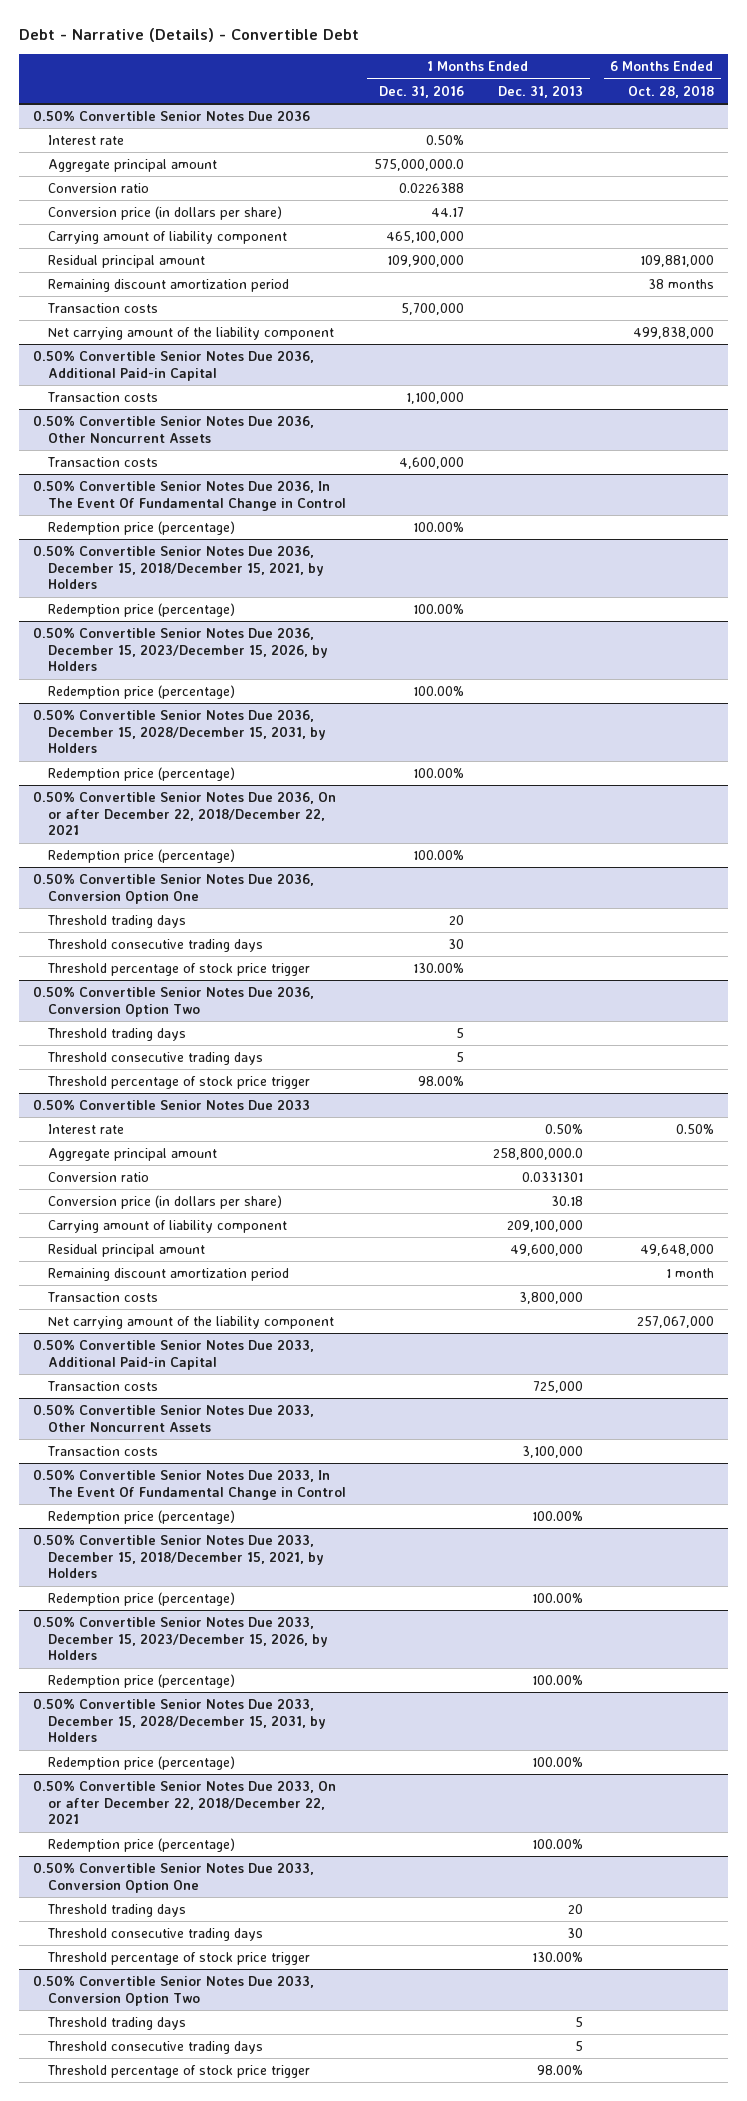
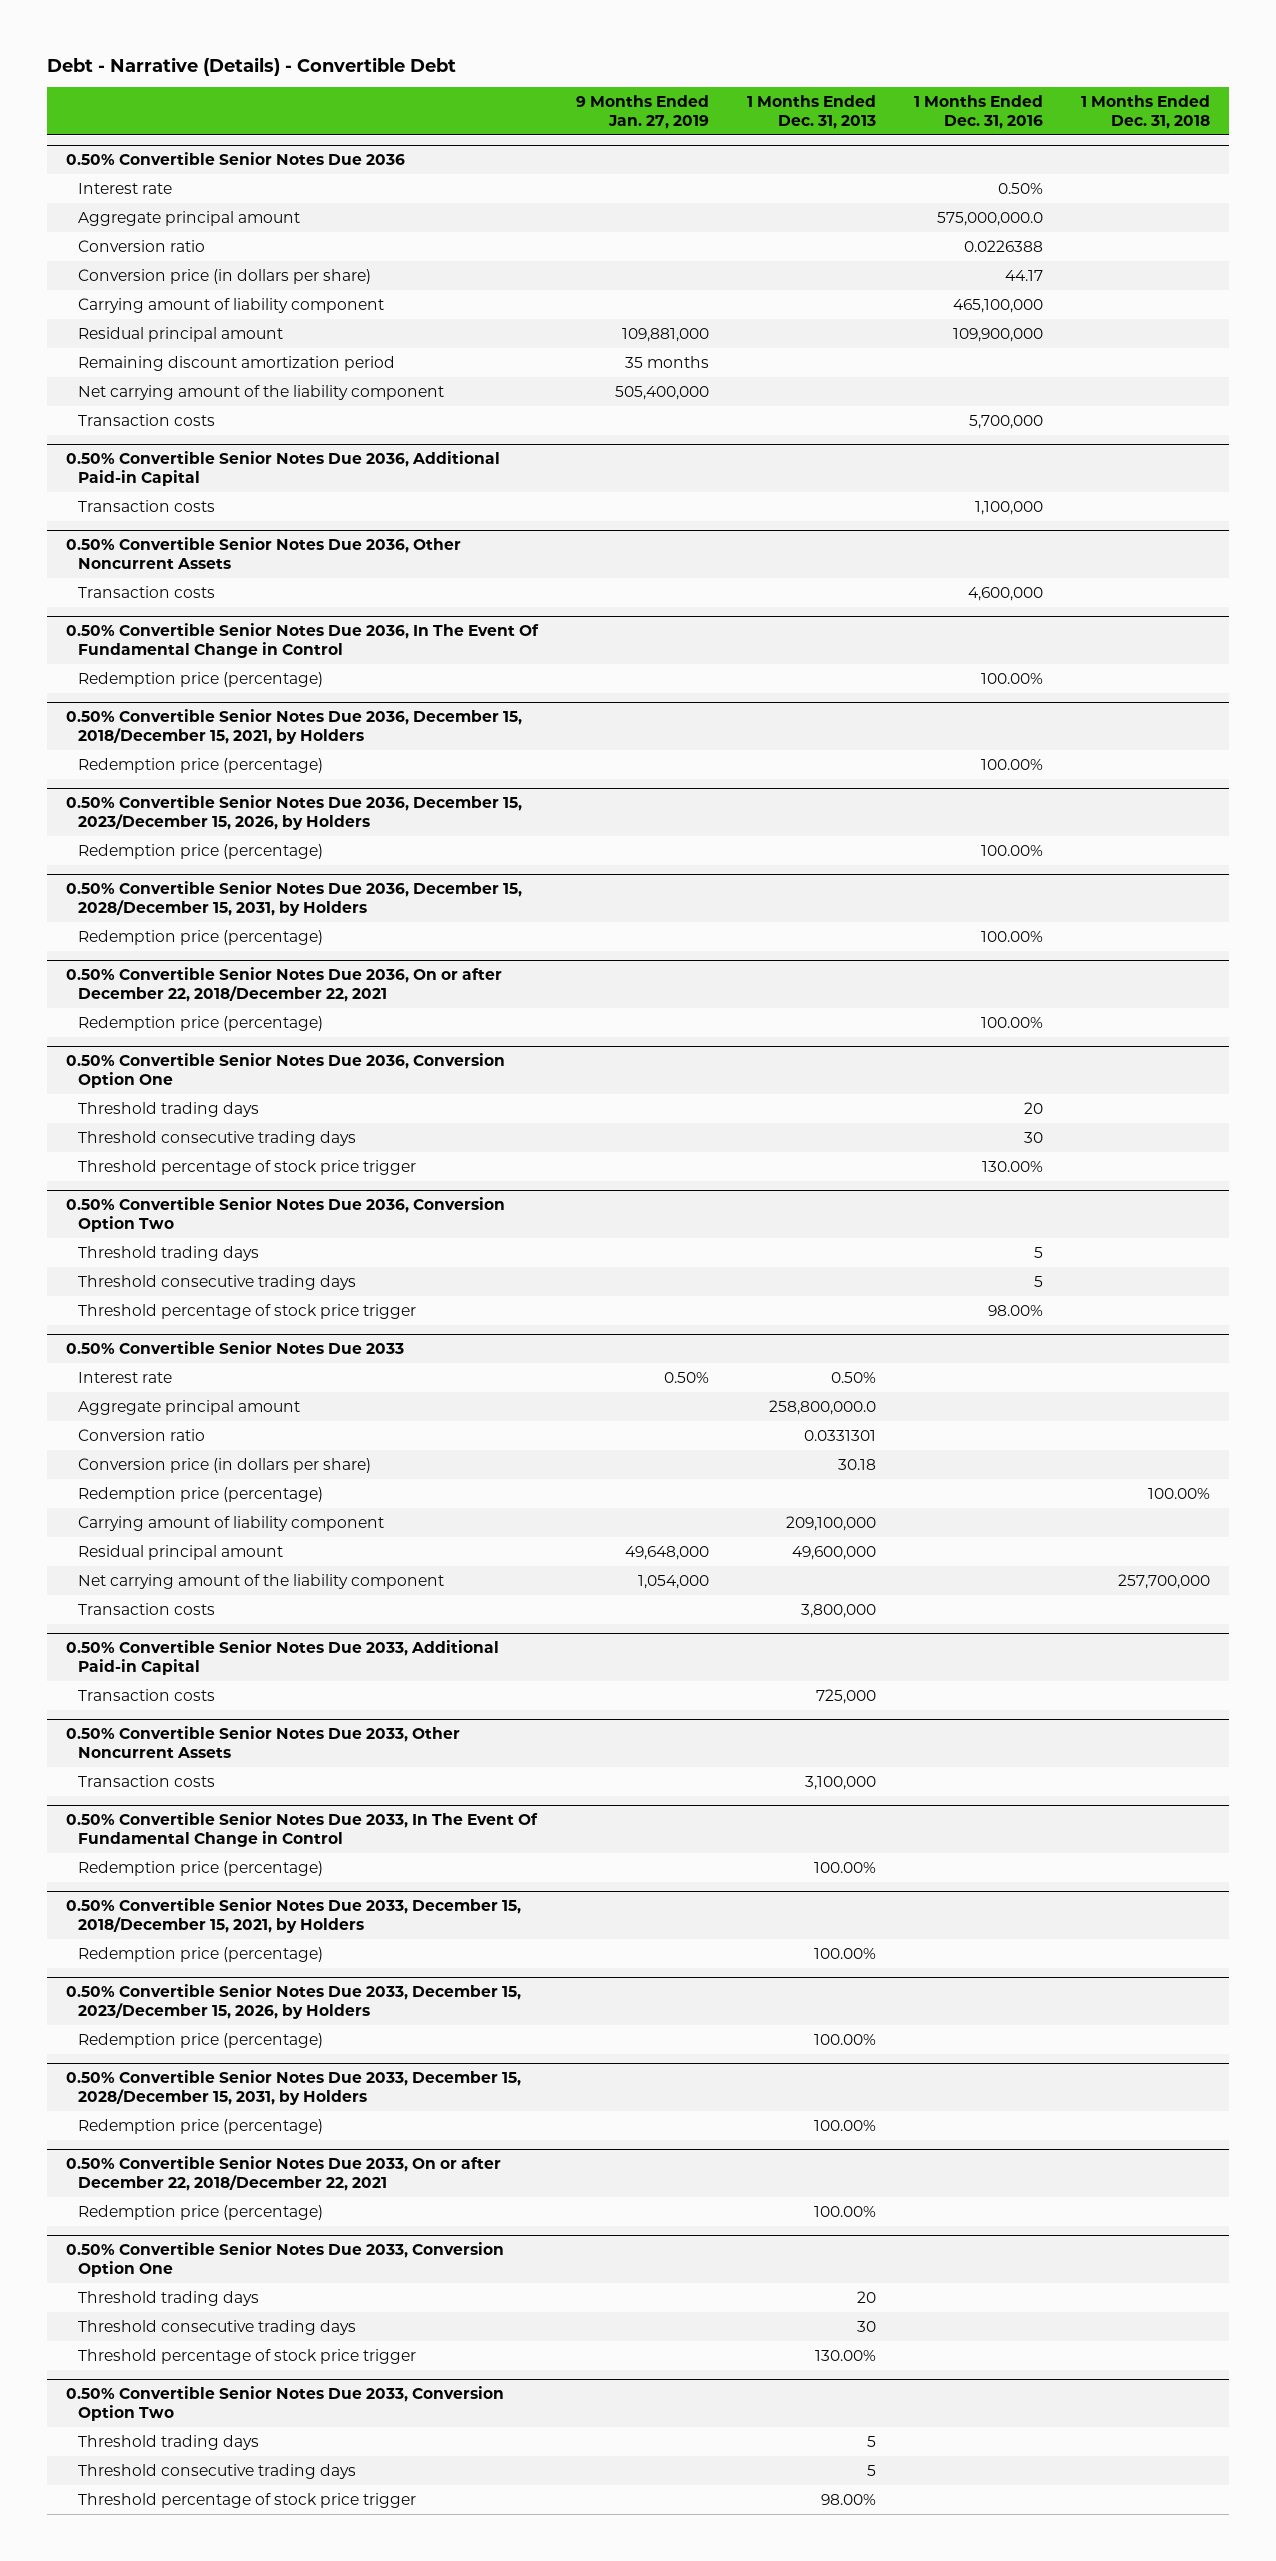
- | 1 Months Ended Dec. 31, 2016 | 1 Months Ended Dec. 31, 2013 | 6 Months Ended Oct. 28, 2018
+ | 9 Months Ended Jan. 27, 2019 | 1 Months Ended Dec. 31, 2013 | 1 Months Ended Dec. 31, 2016 | 1 Months Ended Dec. 31, 2018
@ 0.50% Convertible Senior Notes Due 2036
moved down: Transaction costs | | | 5,700,000 |
@ 0.50% Convertible Senior Notes Due 2033
+ Redemption price (percentage) | | | | 100.00%
- Remaining discount amortization period | | | 1 month
moved down: Transaction costs | | 3,800,000 | |

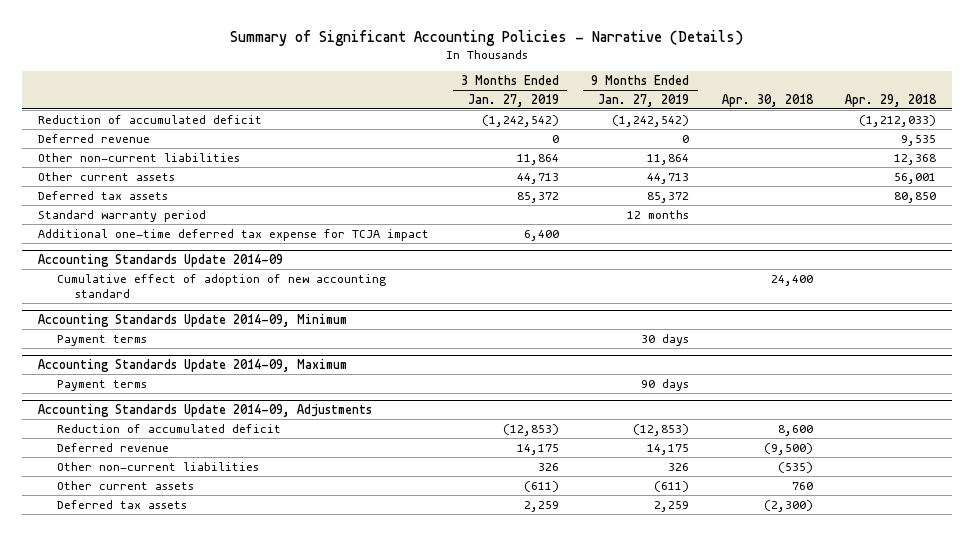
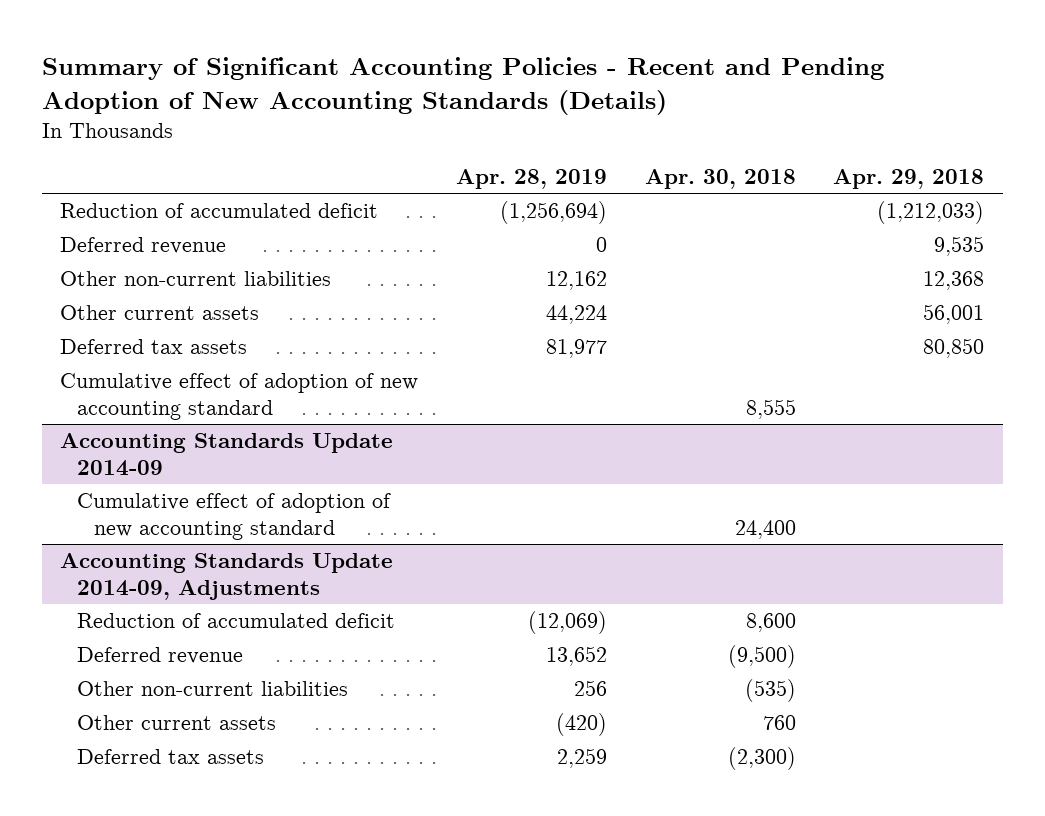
- Summary of Significant Accounting Policies - Narrative (Details)
+ Summary of Significant Accounting Policies - Recent and Pending Adoption of New Accounting Standards (Details)
- | 3 Months Ended Jan. 27, 2019 | 9 Months Ended Jan. 27, 2019 | Apr. 30, 2018 | Apr. 29, 2018
+ | Apr. 28, 2019 | Apr. 30, 2018 | Apr. 29, 2018
- Standard warranty period | | 12 months | |
- Additional one-time deferred tax expense for TCJA impact | 6,400 | | |
+ Cumulative effect of adoption of new accounting standard | | 8,555 |
- Accounting Standards Update 2014-09, Minimum
- Payment terms | | 30 days | |
- Accounting Standards Update 2014-09, Maximum
- Payment terms | | 90 days | |

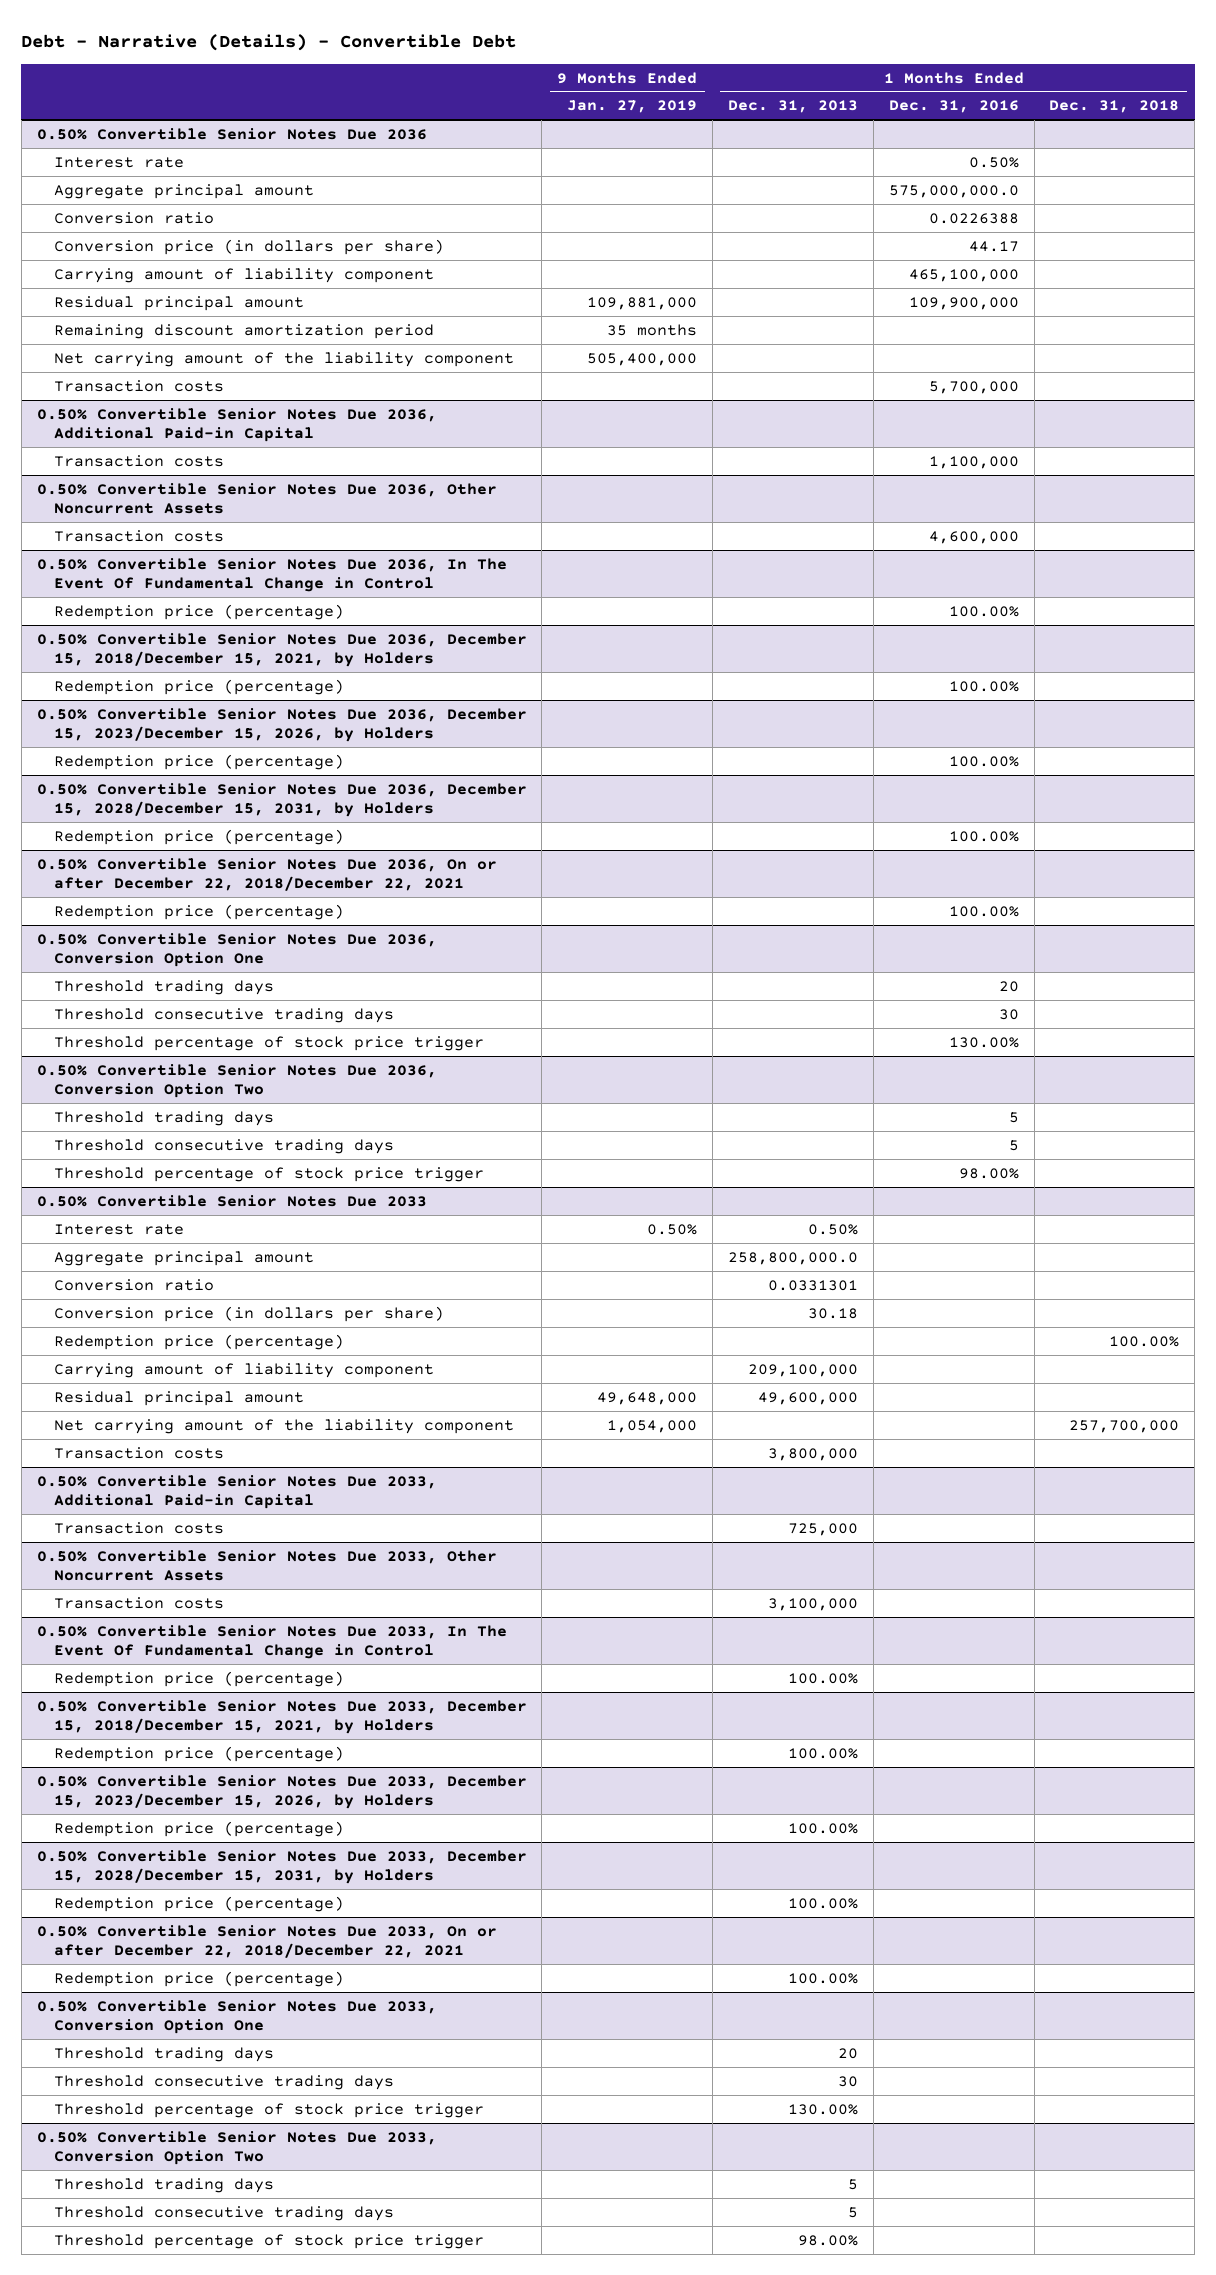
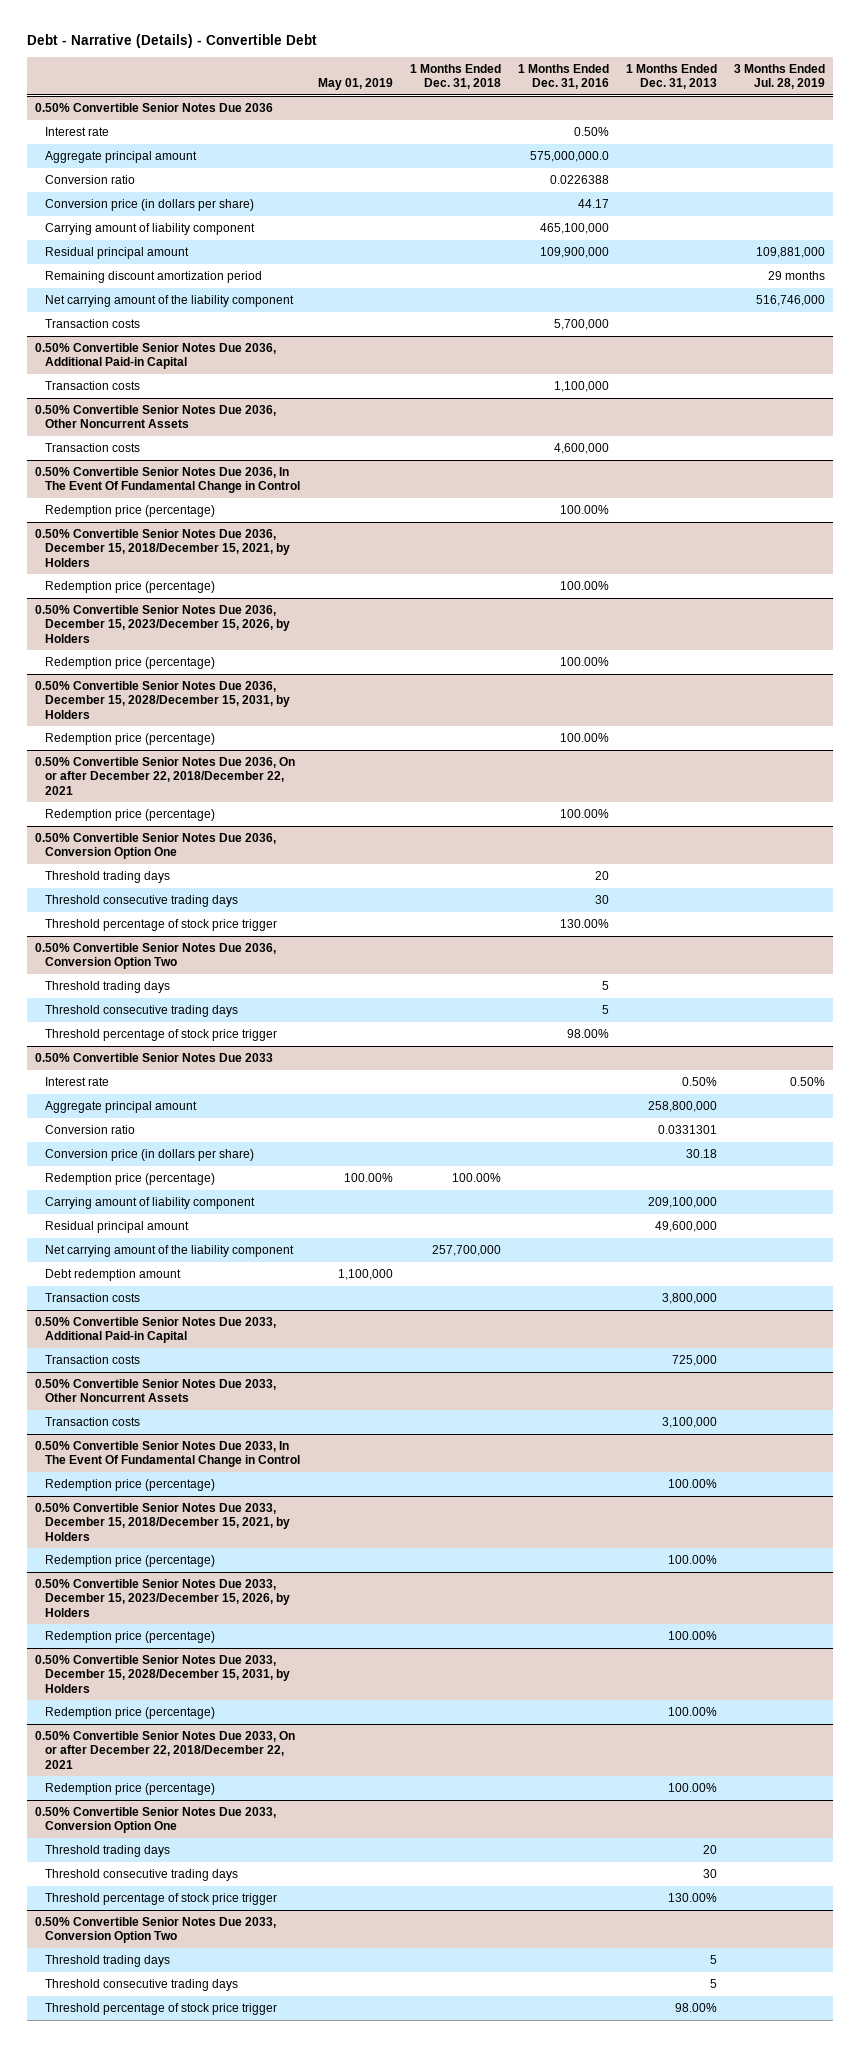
- | 9 Months Ended Jan. 27, 2019 | 1 Months Ended Dec. 31, 2013 | 1 Months Ended Dec. 31, 2016 | 1 Months Ended Dec. 31, 2018
+ | May 01, 2019 | 1 Months Ended Dec. 31, 2018 | 1 Months Ended Dec. 31, 2016 | 1 Months Ended Dec. 31, 2013 | 3 Months Ended Jul. 28, 2019
@ 0.50% Convertible Senior Notes Due 2033
- Aggregate principal amount | | 258,800,000.0 | |
+ Aggregate principal amount | | | | 258,800,000 |
+ Debt redemption amount | 1,100,000 | | | |

